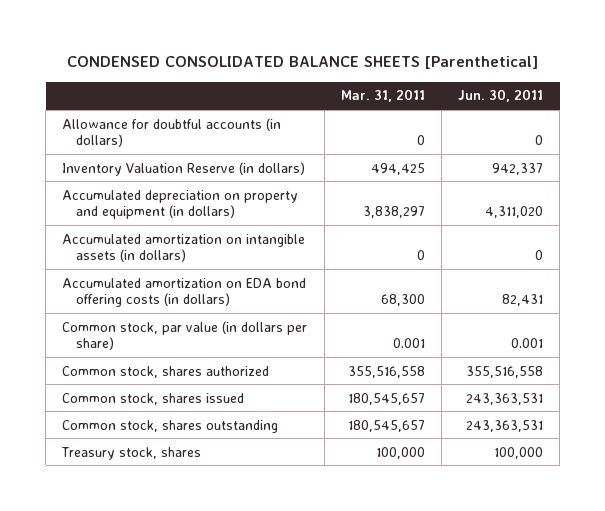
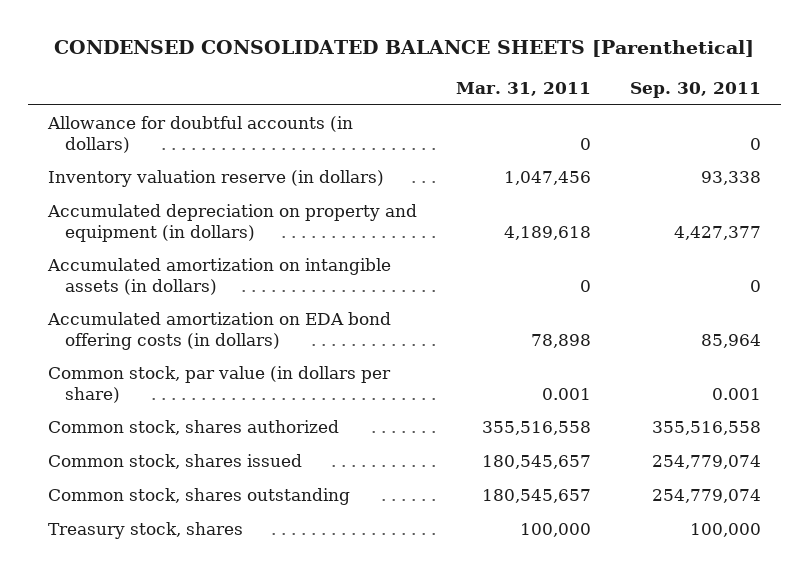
- | Mar. 31, 2011 | Jun. 30, 2011
+ | Mar. 31, 2011 | Sep. 30, 2011
- Inventory Valuation Reserve (in dollars) | 494,425 | 942,337
- Accumulated depreciation on property and equipment (in dollars) | 3,838,297 | 4,311,020
+ Inventory valuation reserve (in dollars) | 1,047,456 | 93,338
+ Accumulated depreciation on property and equipment (in dollars) | 4,189,618 | 4,427,377
- Accumulated amortization on EDA bond offering costs (in dollars) | 68,300 | 82,431
+ Accumulated amortization on EDA bond offering costs (in dollars) | 78,898 | 85,964

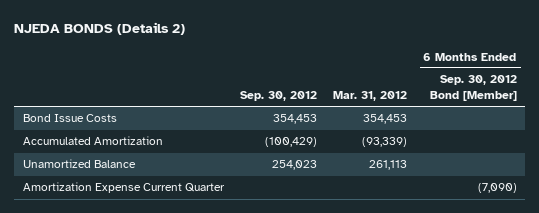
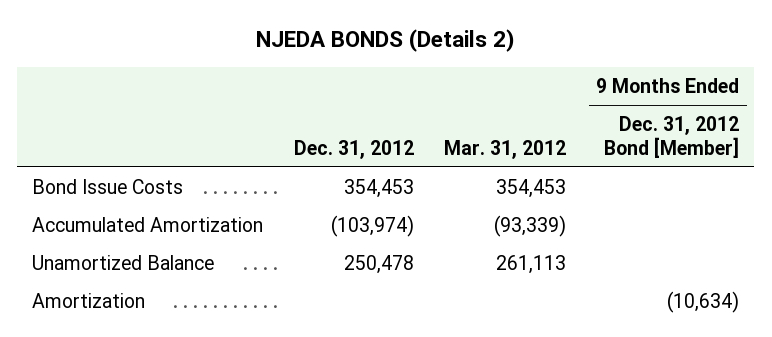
- | Sep. 30, 2012 | Mar. 31, 2012 | 6 Months Ended Sep. 30, 2012 Bond [Member]
+ | Dec. 31, 2012 | Mar. 31, 2012 | 9 Months Ended Dec. 31, 2012 Bond [Member]
- Amortization Expense Current Quarter | | | (7,090)
+ Amortization | | | (10,634)

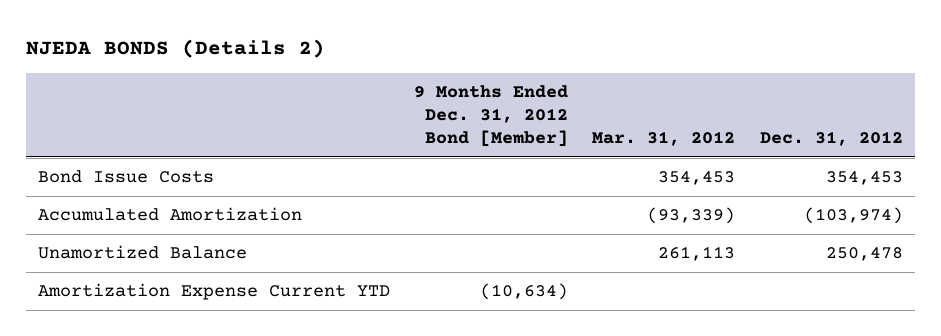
- | Dec. 31, 2012 | Mar. 31, 2012 | 9 Months Ended Dec. 31, 2012 Bond [Member]
+ | 9 Months Ended Dec. 31, 2012 Bond [Member] | Mar. 31, 2012 | Dec. 31, 2012
- Amortization | | | (10,634)
+ Amortization Expense Current YTD | (10,634) | |

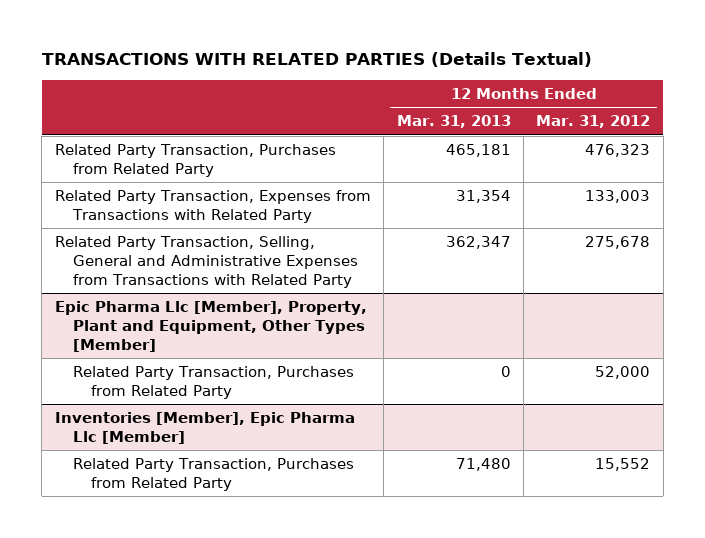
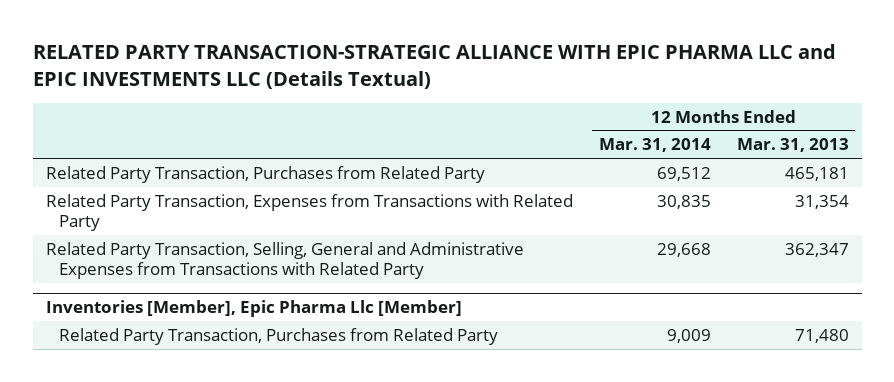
- TRANSACTIONS WITH RELATED PARTIES (Details Textual)
+ RELATED PARTY TRANSACTION-STRATEGIC ALLIANCE WITH EPIC PHARMA LLC and EPIC INVESTMENTS LLC (Details Textual)
- | 12 Months Ended Mar. 31, 2013 | 12 Months Ended Mar. 31, 2012
+ | 12 Months Ended Mar. 31, 2014 | 12 Months Ended Mar. 31, 2013
- Epic Pharma Llc [Member], Property, Plant and Equipment, Other Types [Member]
- Related Party Transaction, Purchases from Related Party | 0 | 52,000

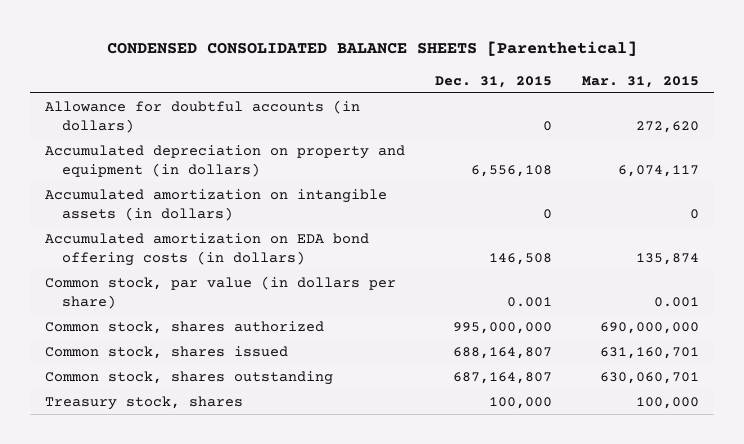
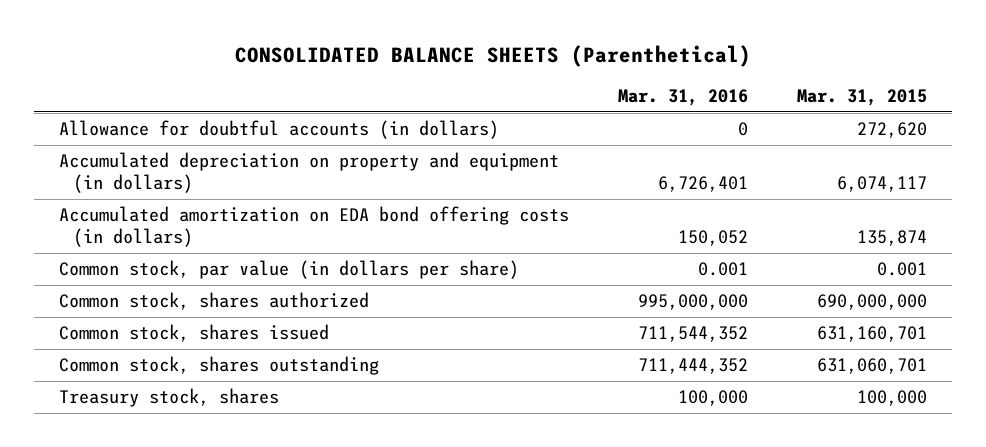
- CONDENSED CONSOLIDATED BALANCE SHEETS [Parenthetical]
+ CONSOLIDATED BALANCE SHEETS (Parenthetical)
- | Dec. 31, 2015 | Mar. 31, 2015
+ | Mar. 31, 2016 | Mar. 31, 2015
- Accumulated amortization on intangible assets (in dollars) | 0 | 0
- Common stock, shares outstanding | 687,164,807 | 630,060,701
+ Common stock, shares outstanding | 711,444,352 | 631,060,701

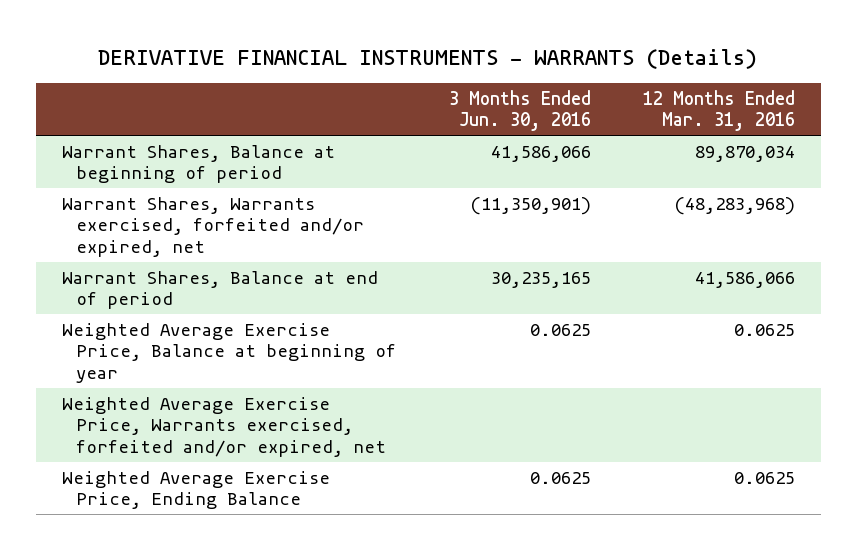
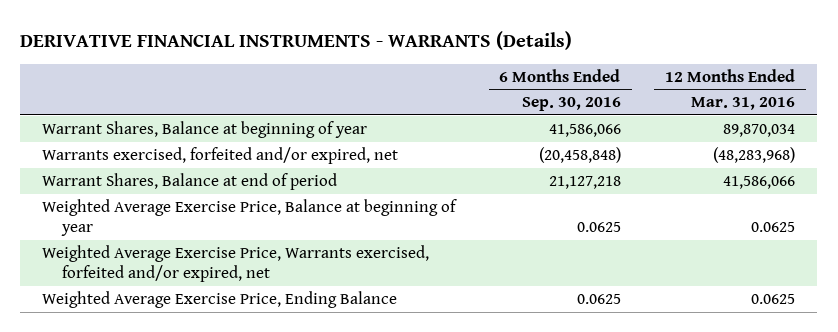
- | 3 Months Ended Jun. 30, 2016 | 12 Months Ended Mar. 31, 2016
+ | 6 Months Ended Sep. 30, 2016 | 12 Months Ended Mar. 31, 2016
- Warrant Shares, Balance at beginning of period | 41,586,066 | 89,870,034
- Warrant Shares, Warrants exercised, forfeited and/or expired, net | (11,350,901) | (48,283,968)
+ Warrant Shares, Balance at beginning of year | 41,586,066 | 89,870,034
+ Warrants exercised, forfeited and/or expired, net | (20,458,848) | (48,283,968)

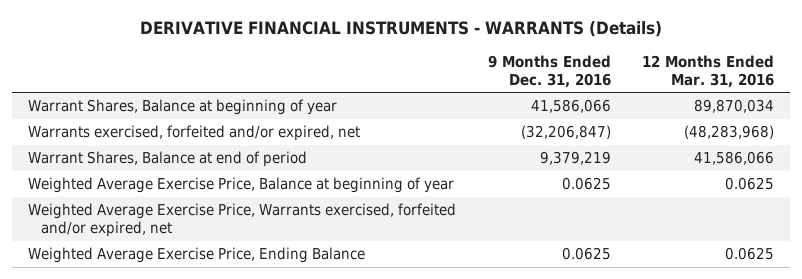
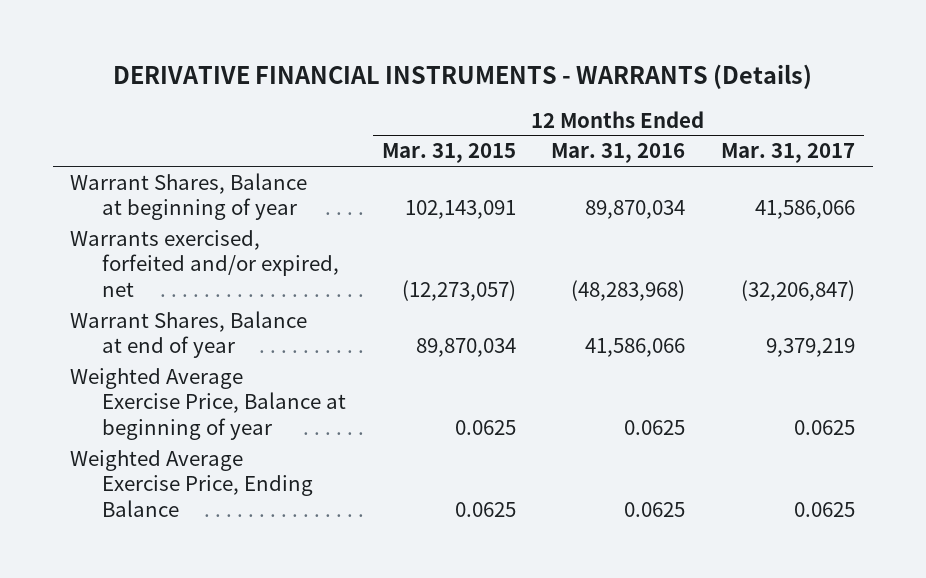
- | 9 Months Ended Dec. 31, 2016 | 12 Months Ended Mar. 31, 2016
+ | 12 Months Ended Mar. 31, 2015 | 12 Months Ended Mar. 31, 2016 | 12 Months Ended Mar. 31, 2017
- Warrant Shares, Balance at end of period | 9,379,219 | 41,586,066
+ Warrant Shares, Balance at end of year | 89,870,034 | 41,586,066 | 9,379,219
- Weighted Average Exercise Price, Warrants exercised, forfeited and/or expired, net

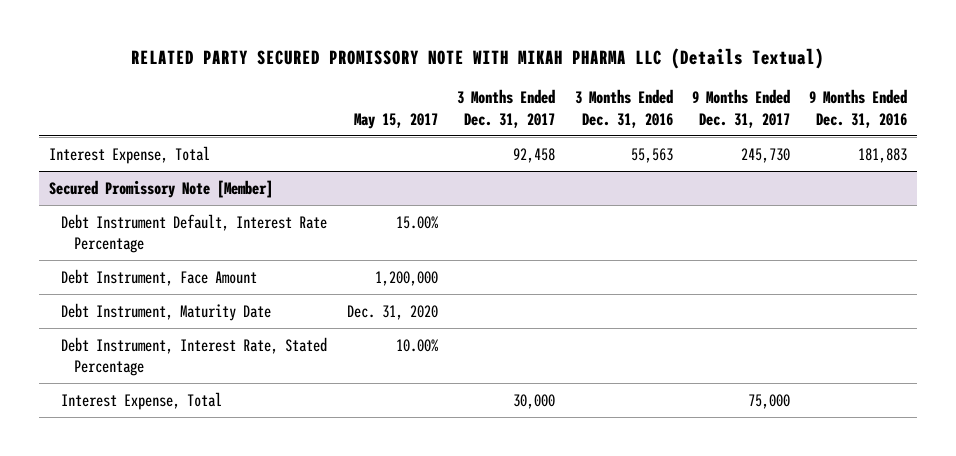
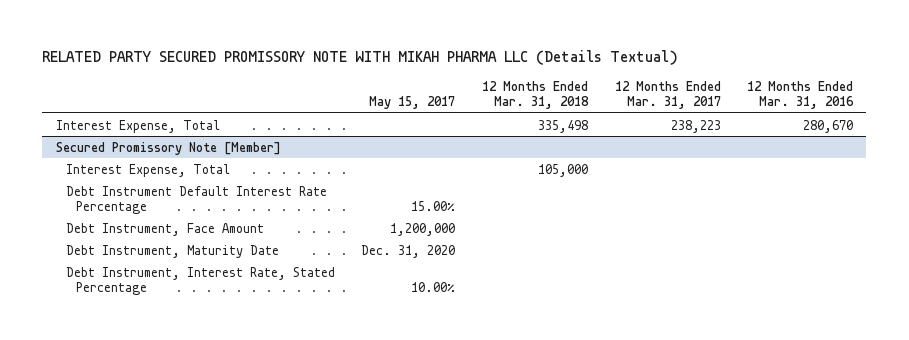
- | May 15, 2017 | 3 Months Ended Dec. 31, 2017 | 3 Months Ended Dec. 31, 2016 | 9 Months Ended Dec. 31, 2017 | 9 Months Ended Dec. 31, 2016
+ | May 15, 2017 | 12 Months Ended Mar. 31, 2018 | 12 Months Ended Mar. 31, 2017 | 12 Months Ended Mar. 31, 2016
@ Secured Promissory Note [Member]
- Debt Instrument Default, Interest Rate Percentage | 15.00% | | | |
moved up: Interest Expense, Total | | 105,000 | |
+ Debt Instrument Default Interest Rate Percentage | 15.00% | | |

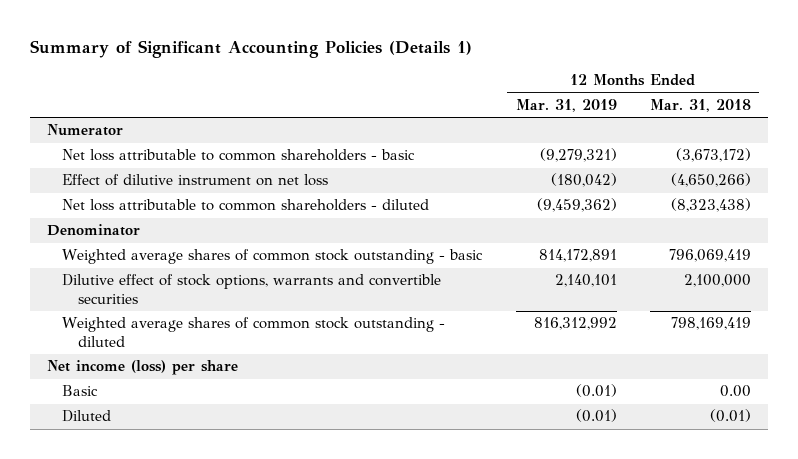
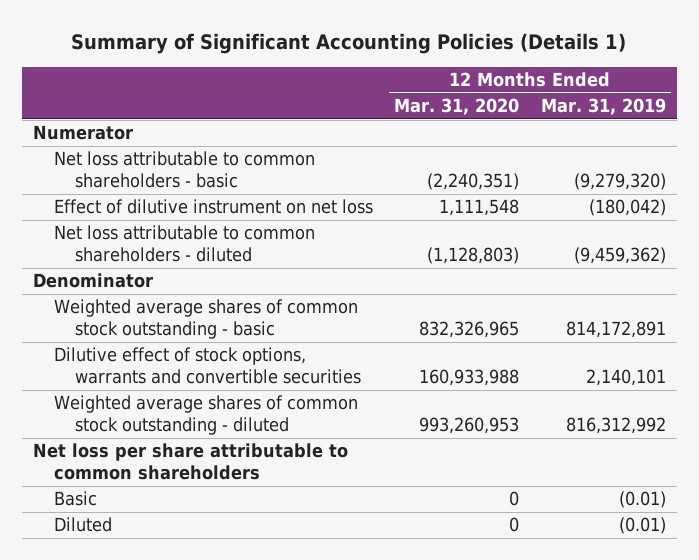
- | 12 Months Ended Mar. 31, 2019 | 12 Months Ended Mar. 31, 2018
+ | 12 Months Ended Mar. 31, 2020 | 12 Months Ended Mar. 31, 2019
- Net loss attributable to common shareholders - basic | (9,279,321) | (3,673,172)
+ Net loss attributable to common shareholders - basic | (2,240,351) | (9,279,320)
- Net income (loss) per share
+ Net loss per share attributable to common shareholders

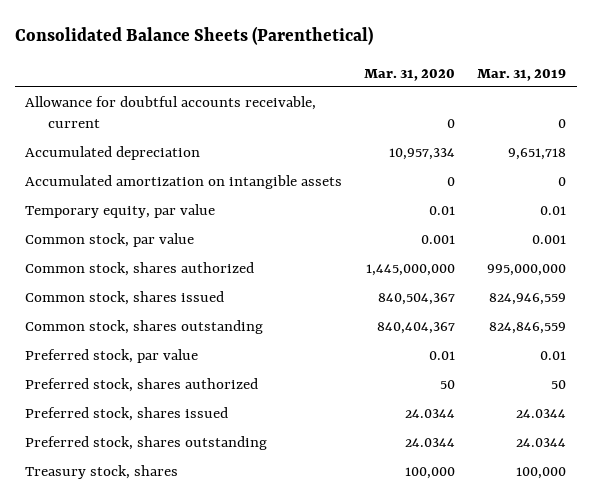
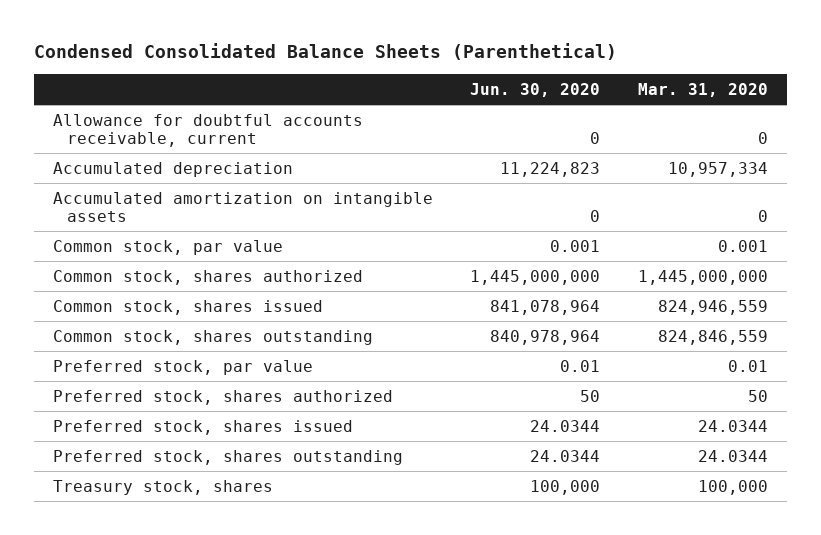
- Consolidated Balance Sheets (Parenthetical)
+ Condensed Consolidated Balance Sheets (Parenthetical)
- | Mar. 31, 2020 | Mar. 31, 2019
+ | Jun. 30, 2020 | Mar. 31, 2020
- Temporary equity, par value | 0.01 | 0.01
- Common stock, shares issued | 840,504,367 | 824,946,559
- Common stock, shares outstanding | 840,404,367 | 824,846,559
+ Common stock, shares issued | 841,078,964 | 824,946,559
+ Common stock, shares outstanding | 840,978,964 | 824,846,559

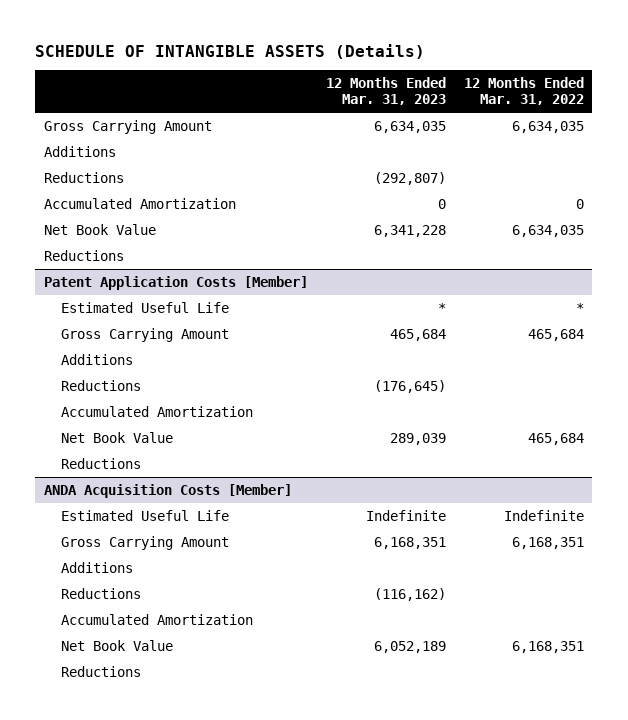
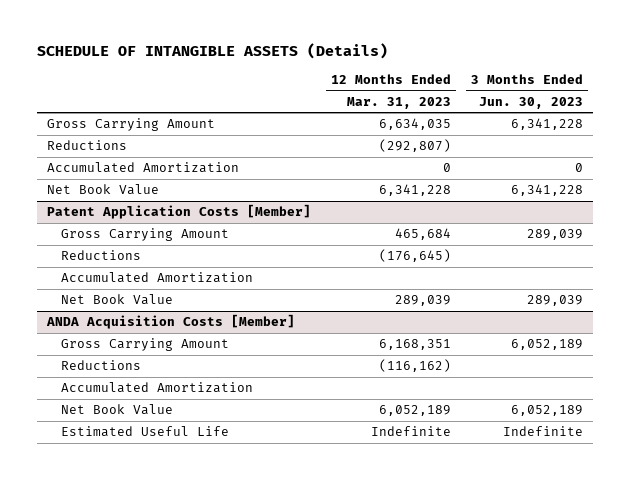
- | 12 Months Ended Mar. 31, 2023 | 12 Months Ended Mar. 31, 2022
+ | 12 Months Ended Mar. 31, 2023 | 3 Months Ended Jun. 30, 2023
- Additions
- Reductions
@ Patent Application Costs [Member]
- Estimated Useful Life | * | *
- Additions
- Reductions
@ ANDA Acquisition Costs [Member]
- Additions
- Reductions
moved down: Estimated Useful Life | Indefinite | Indefinite

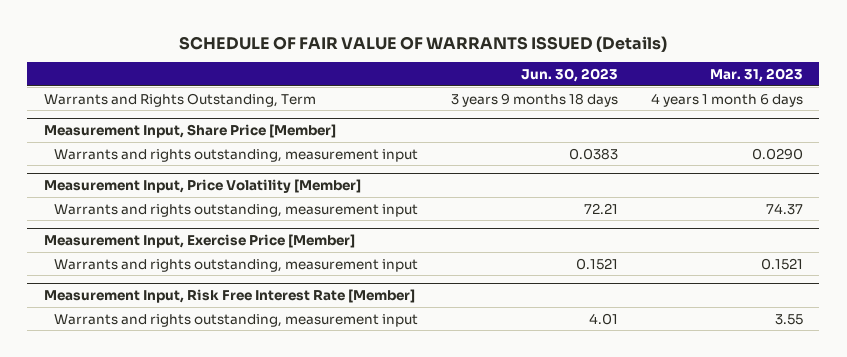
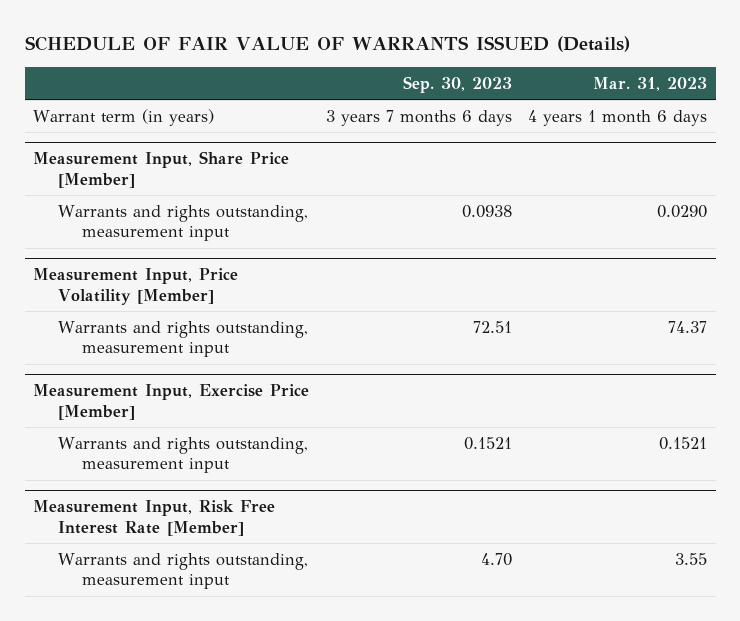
- | Jun. 30, 2023 | Mar. 31, 2023
+ | Sep. 30, 2023 | Mar. 31, 2023
- Warrants and Rights Outstanding, Term | 3 years 9 months 18 days | 4 years 1 month 6 days
+ Warrant term (in years) | 3 years 7 months 6 days | 4 years 1 month 6 days

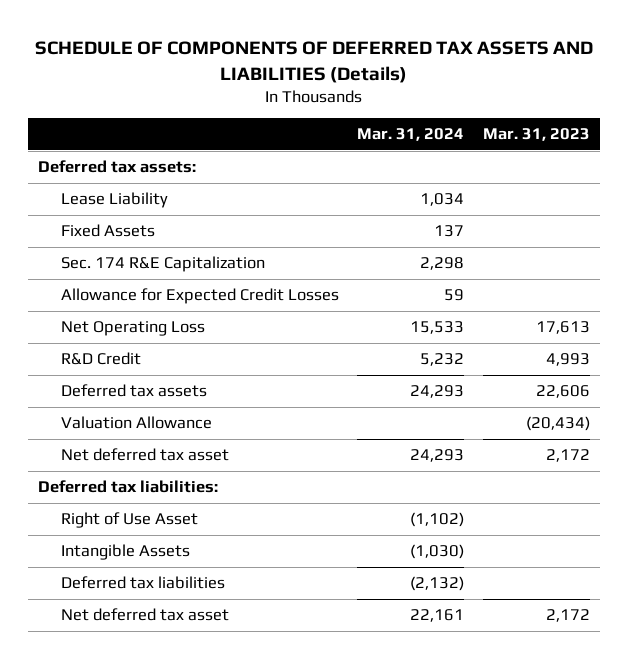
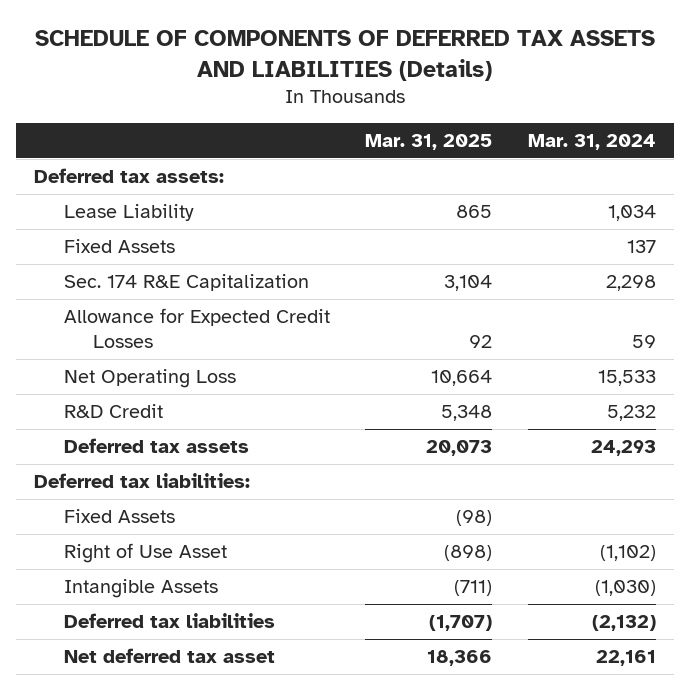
- | Mar. 31, 2024 | Mar. 31, 2023
+ | Mar. 31, 2025 | Mar. 31, 2024
- Valuation Allowance | | (20,434)
- Net deferred tax asset | 24,293 | 2,172
+ Fixed Assets | (98) |

